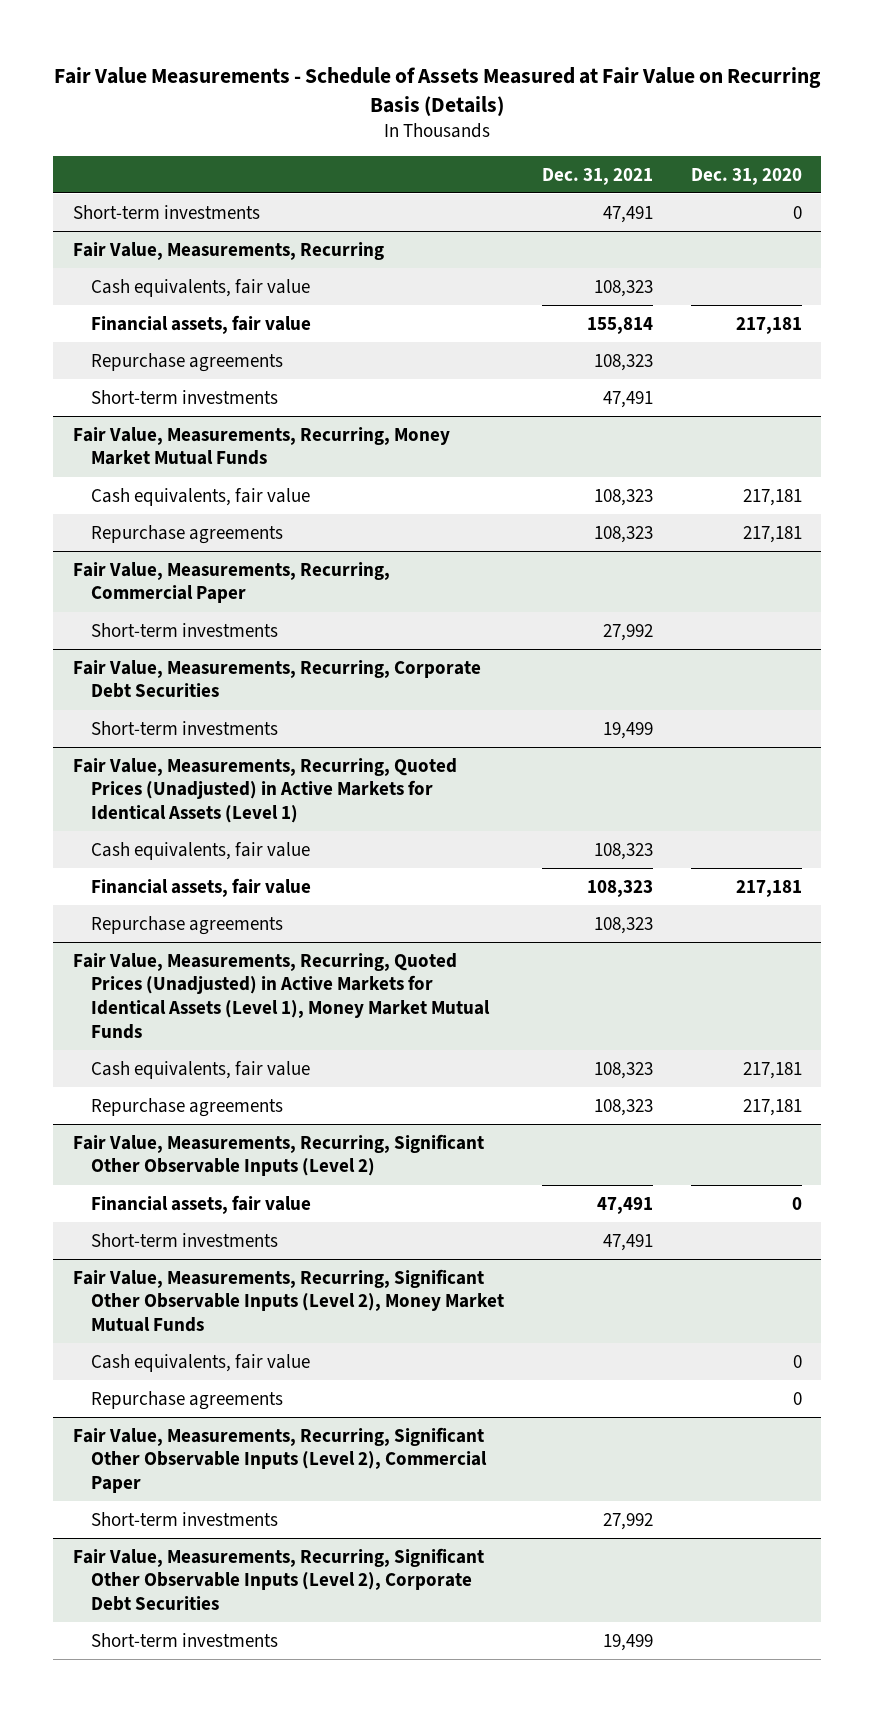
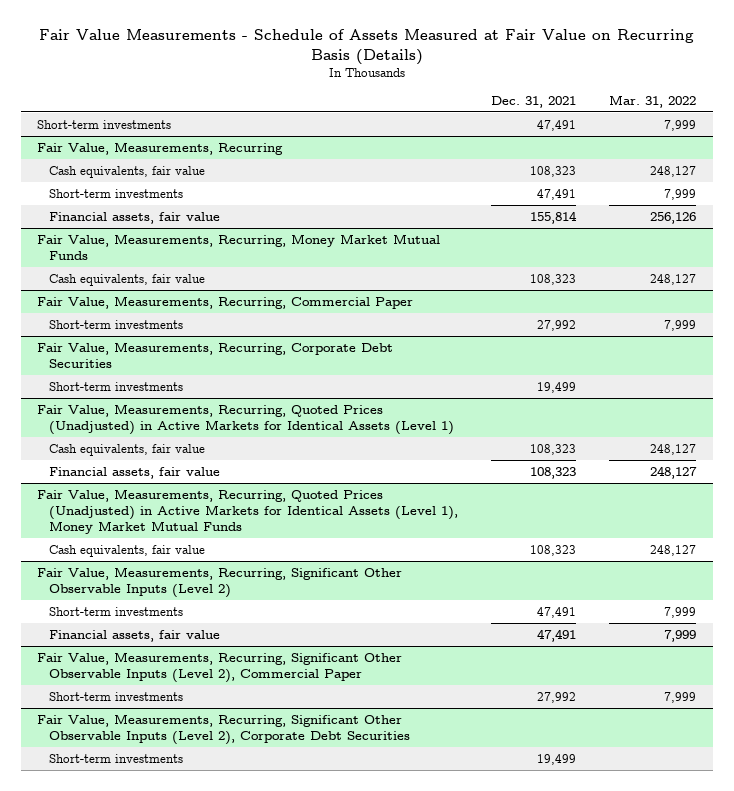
- | Dec. 31, 2021 | Dec. 31, 2020
+ | Dec. 31, 2021 | Mar. 31, 2022
@ Fair Value, Measurements, Recurring
- Repurchase agreements | 108,323 |
moved down: Financial assets, fair value | 155,814 | 256,126
@ Fair Value, Measurements, Recurring, Money Market Mutual Funds
- Repurchase agreements | 108,323 | 217,181
@ Fair Value, Measurements, Recurring, Quoted Prices (Unadjusted) in Active Markets for Identical Assets (Level 1)
- Repurchase agreements | 108,323 |
@ Fair Value, Measurements, Recurring, Quoted Prices (Unadjusted) in Active Markets for Identical Assets (Level 1), Money Market Mutual Funds
- Repurchase agreements | 108,323 | 217,181
- Fair Value, Measurements, Recurring, Significant Other Observable Inputs (Level 2), Money Market Mutual Funds
- Cash equivalents, fair value | | 0
- Repurchase agreements | | 0
@ Fair Value, Measurements, Recurring, Significant Other Observable Inputs (Level 2)
moved down: Financial assets, fair value | 47,491 | 7,999

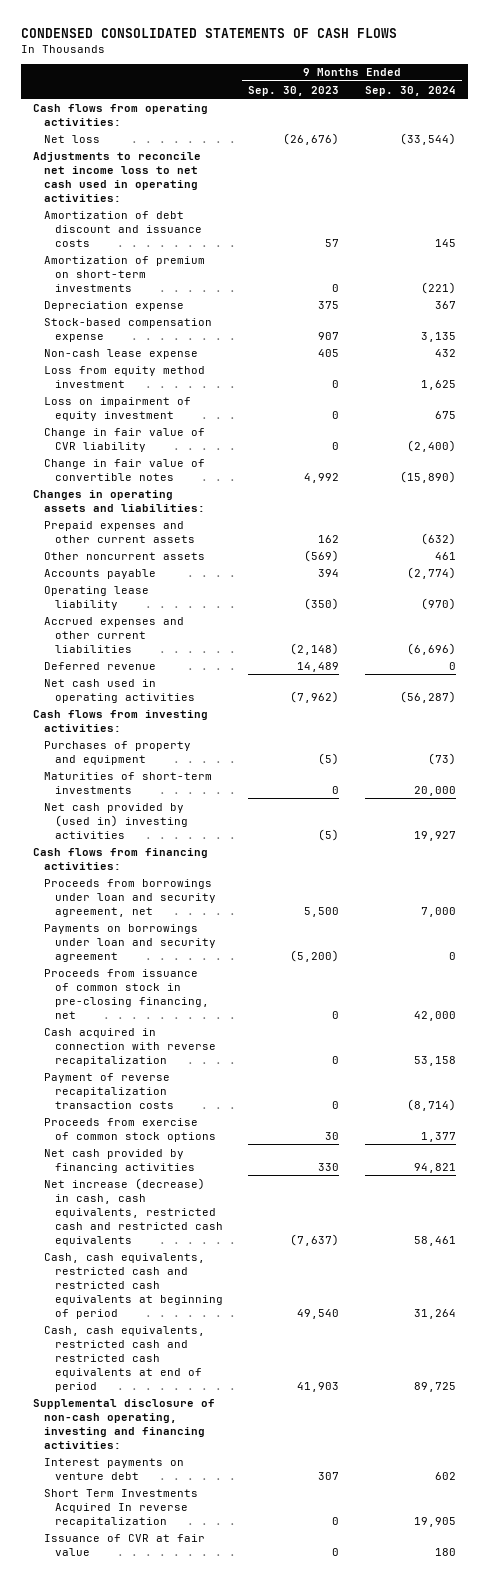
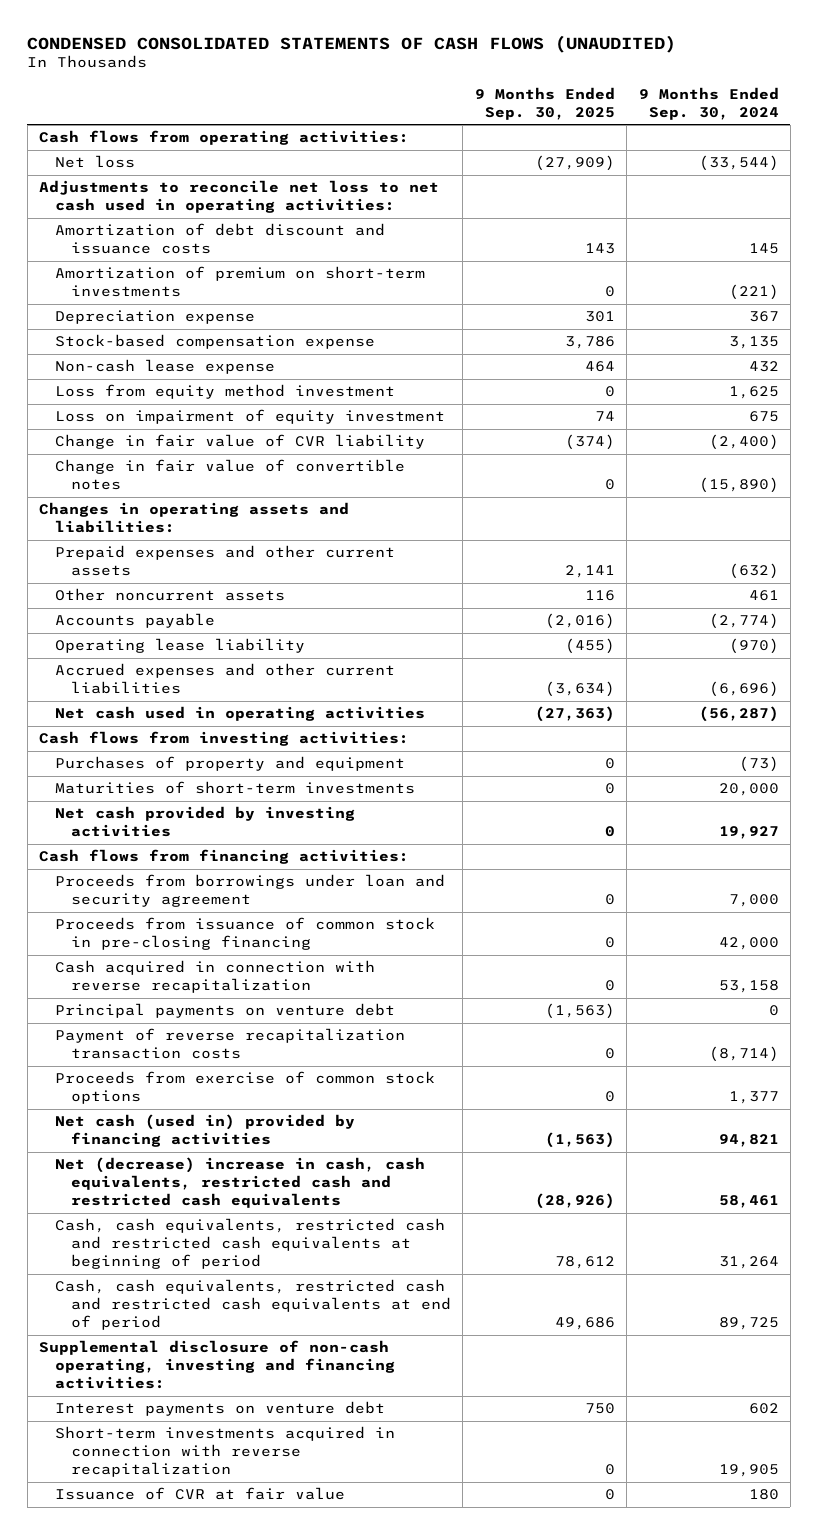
- CONDENSED CONSOLIDATED STATEMENTS OF CASH FLOWS
+ CONDENSED CONSOLIDATED STATEMENTS OF CASH FLOWS (UNAUDITED)
- | 9 Months Ended Sep. 30, 2023 | 9 Months Ended Sep. 30, 2024
+ | 9 Months Ended Sep. 30, 2025 | 9 Months Ended Sep. 30, 2024
- Adjustments to reconcile net income loss to net cash used in operating activities:
+ Adjustments to reconcile net loss to net cash used in operating activities:
- Deferred revenue | 14,489 | 0
- Net cash provided by (used in) investing activities | (5) | 19,927
+ Net cash provided by investing activities | 0 | 19,927
- Proceeds from borrowings under loan and security agreement, net | 5,500 | 7,000
- Payments on borrowings under loan and security agreement | (5,200) | 0
- Proceeds from issuance of common stock in pre-closing financing, net | 0 | 42,000
+ Proceeds from borrowings under loan and security agreement | 0 | 7,000
+ Proceeds from issuance of common stock in pre-closing financing | 0 | 42,000
+ Principal payments on venture debt | (1,563) | 0
- Net cash provided by financing activities | 330 | 94,821
- Net increase (decrease) in cash, cash equivalents, restricted cash and restricted cash equivalents | (7,637) | 58,461
+ Net cash (used in) provided by financing activities | (1,563) | 94,821
+ Net (decrease) increase in cash, cash equivalents, restricted cash and restricted cash equivalents | (28,926) | 58,461
- Short Term Investments Acquired In reverse recapitalization | 0 | 19,905
+ Short-term investments acquired in connection with reverse recapitalization | 0 | 19,905

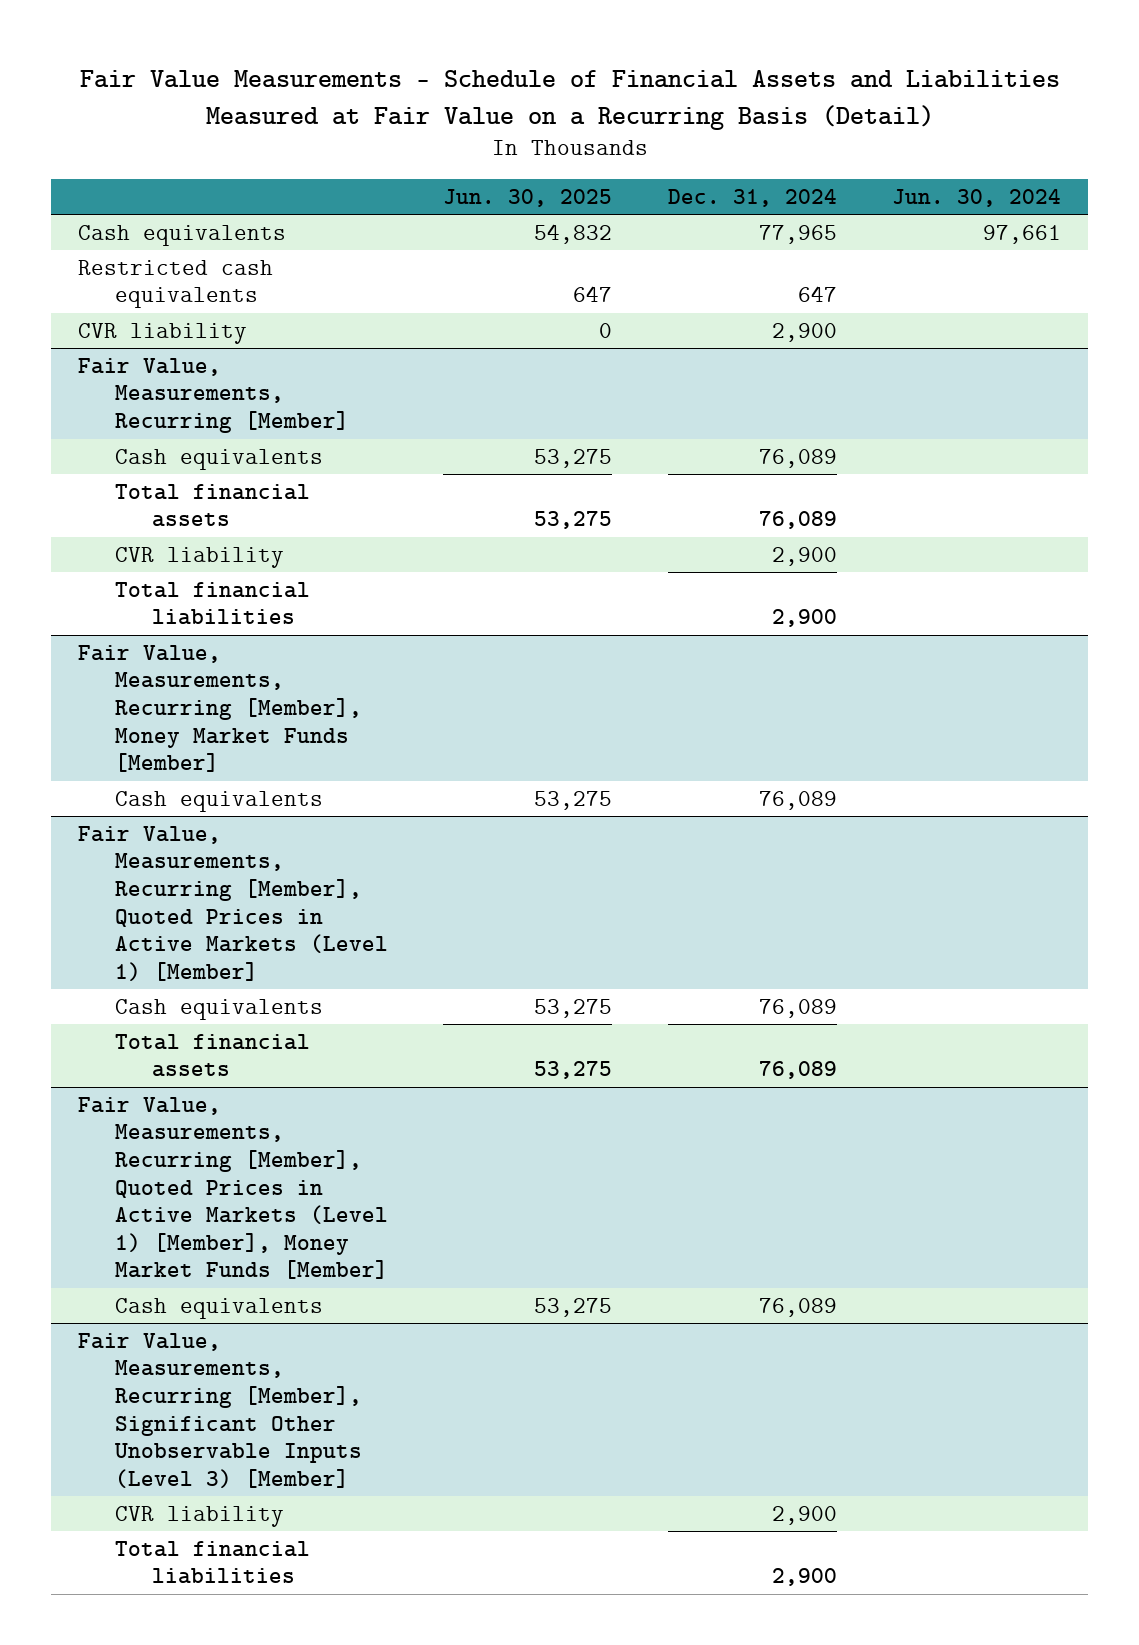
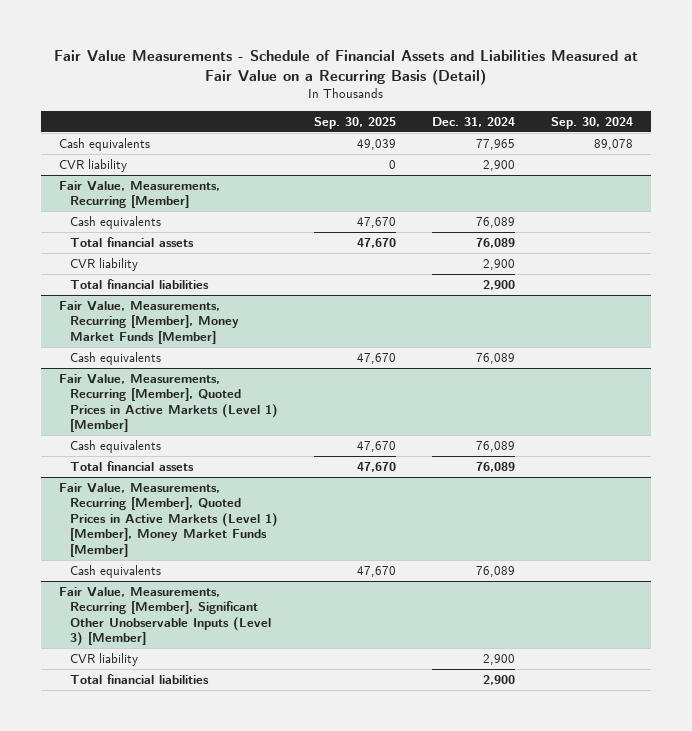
- | Jun. 30, 2025 | Dec. 31, 2024 | Jun. 30, 2024
+ | Sep. 30, 2025 | Dec. 31, 2024 | Sep. 30, 2024
- Restricted cash equivalents | 647 | 647 |

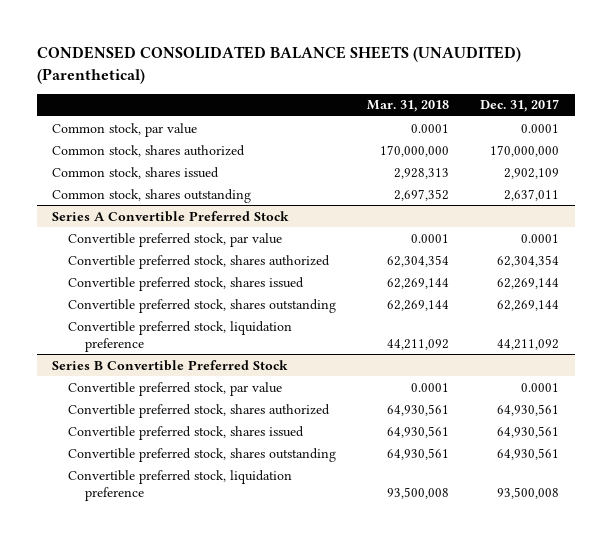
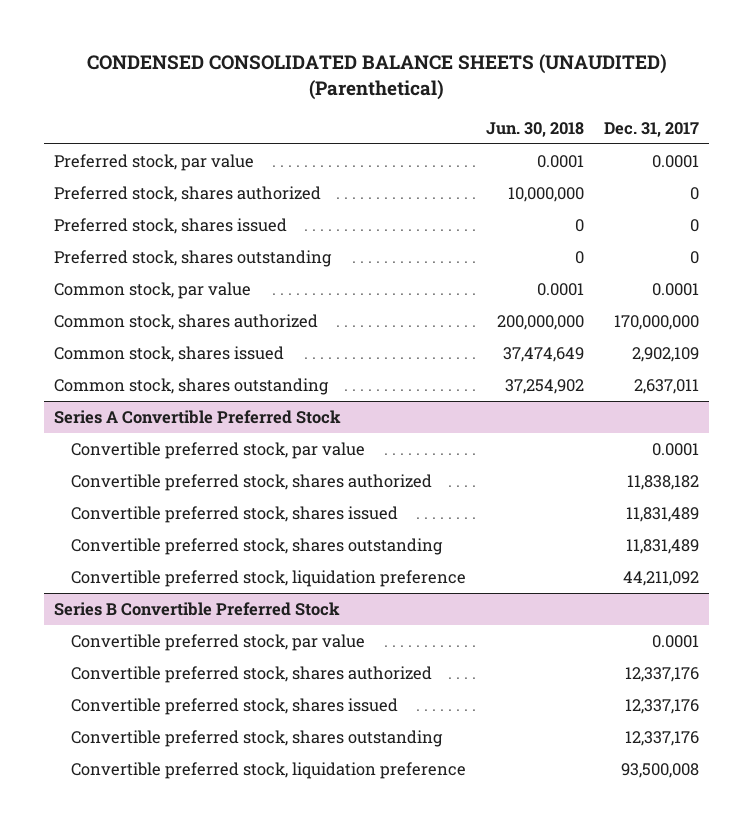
- | Mar. 31, 2018 | Dec. 31, 2017
+ | Jun. 30, 2018 | Dec. 31, 2017
+ Preferred stock, par value | 0.0001 | 0.0001
+ Preferred stock, shares authorized | 10,000,000 | 0
+ Preferred stock, shares issued | 0 | 0
+ Preferred stock, shares outstanding | 0 | 0
@ Series A Convertible Preferred Stock
- Convertible preferred stock, shares authorized | 62,304,354 | 62,304,354
- Convertible preferred stock, shares issued | 62,269,144 | 62,269,144
- Convertible preferred stock, shares outstanding | 62,269,144 | 62,269,144
+ Convertible preferred stock, shares authorized | | 11,838,182
+ Convertible preferred stock, shares issued | | 11,831,489
+ Convertible preferred stock, shares outstanding | | 11,831,489
@ Series B Convertible Preferred Stock
- Convertible preferred stock, shares authorized | 64,930,561 | 64,930,561
- Convertible preferred stock, shares issued | 64,930,561 | 64,930,561
- Convertible preferred stock, shares outstanding | 64,930,561 | 64,930,561
+ Convertible preferred stock, shares authorized | | 12,337,176
+ Convertible preferred stock, shares issued | | 12,337,176
+ Convertible preferred stock, shares outstanding | | 12,337,176

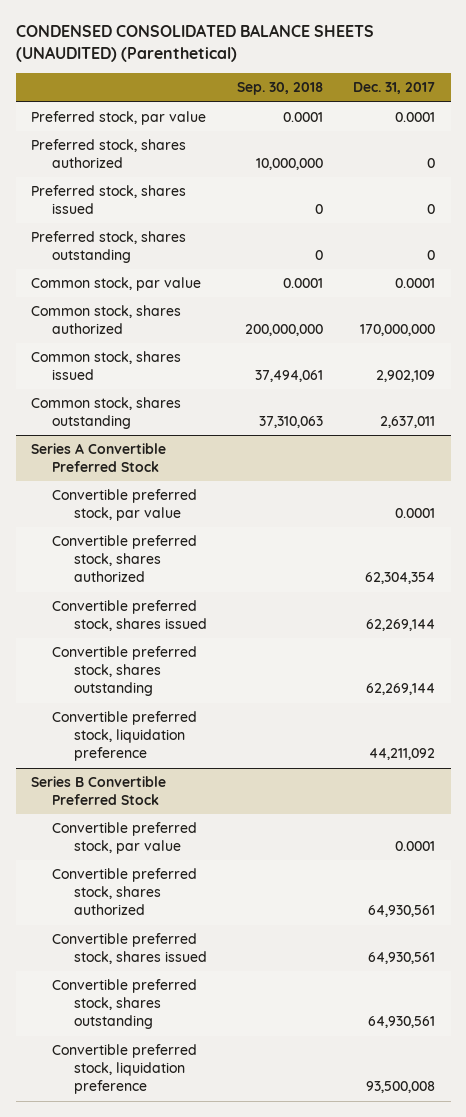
- | Jun. 30, 2018 | Dec. 31, 2017
+ | Sep. 30, 2018 | Dec. 31, 2017
@ Series A Convertible Preferred Stock
- Convertible preferred stock, shares authorized | | 11,838,182
- Convertible preferred stock, shares issued | | 11,831,489
- Convertible preferred stock, shares outstanding | | 11,831,489
+ Convertible preferred stock, shares authorized | | 62,304,354
+ Convertible preferred stock, shares issued | | 62,269,144
+ Convertible preferred stock, shares outstanding | | 62,269,144
@ Series B Convertible Preferred Stock
- Convertible preferred stock, shares authorized | | 12,337,176
- Convertible preferred stock, shares issued | | 12,337,176
- Convertible preferred stock, shares outstanding | | 12,337,176
+ Convertible preferred stock, shares authorized | | 64,930,561
+ Convertible preferred stock, shares issued | | 64,930,561
+ Convertible preferred stock, shares outstanding | | 64,930,561

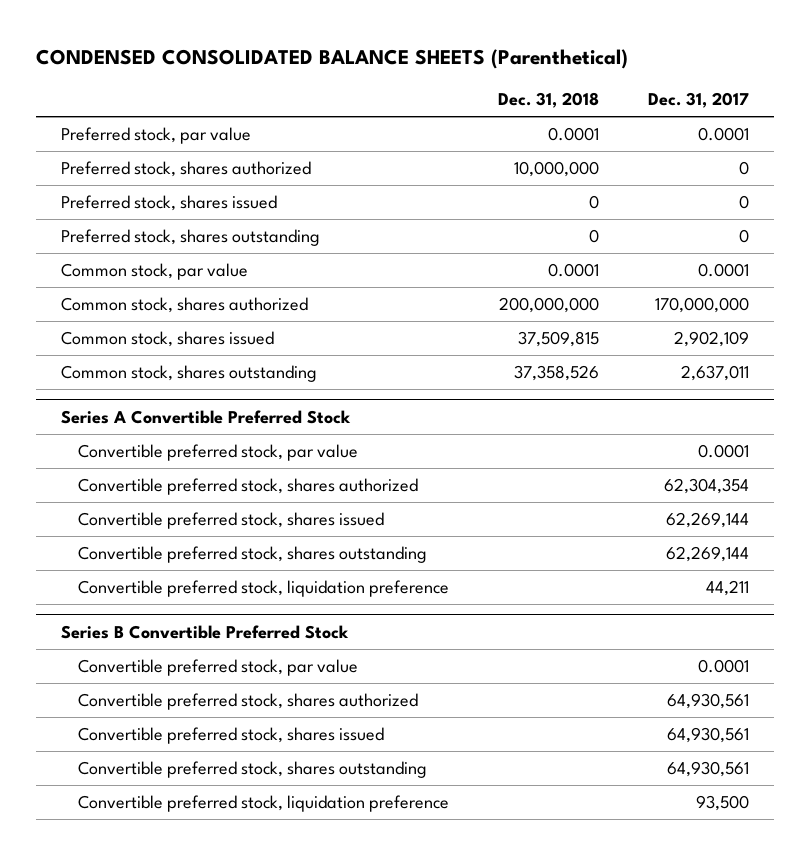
- CONDENSED CONSOLIDATED BALANCE SHEETS (UNAUDITED) (Parenthetical)
+ CONDENSED CONSOLIDATED BALANCE SHEETS (Parenthetical)
- | Sep. 30, 2018 | Dec. 31, 2017
+ | Dec. 31, 2018 | Dec. 31, 2017
@ Series A Convertible Preferred Stock
- Convertible preferred stock, liquidation preference | | 44,211,092
+ Convertible preferred stock, liquidation preference | | 44,211
@ Series B Convertible Preferred Stock
- Convertible preferred stock, liquidation preference | | 93,500,008
+ Convertible preferred stock, liquidation preference | | 93,500

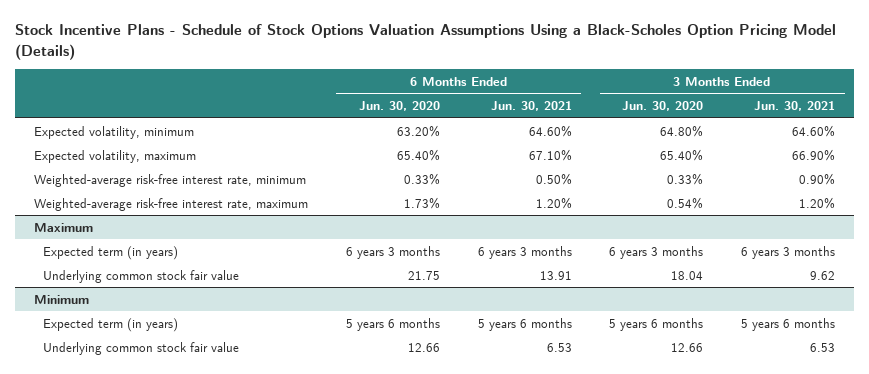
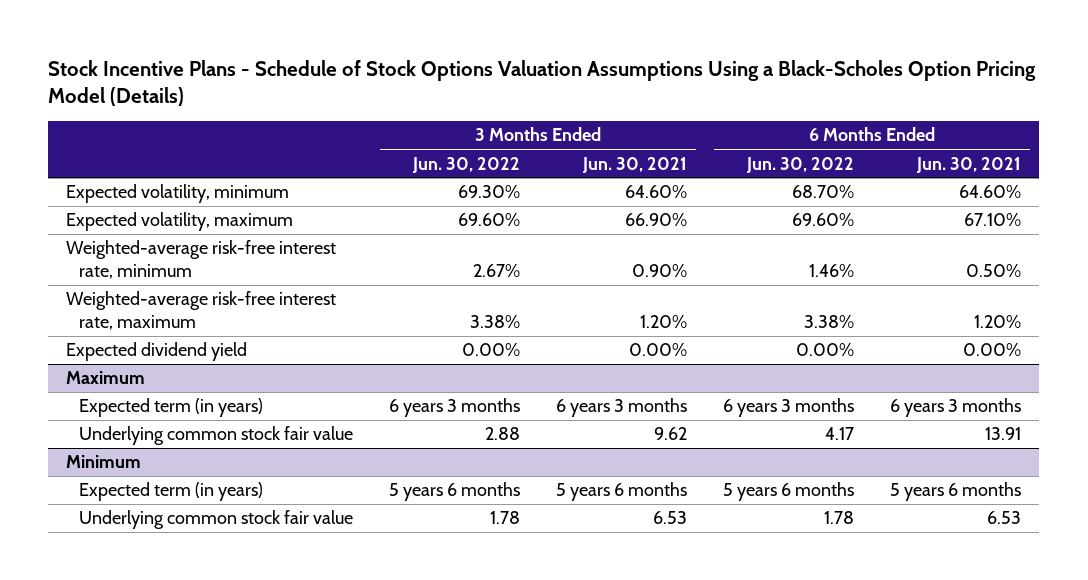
- | 6 Months Ended Jun. 30, 2020 | 6 Months Ended Jun. 30, 2021 | 3 Months Ended Jun. 30, 2020 | 3 Months Ended Jun. 30, 2021
+ | 3 Months Ended Jun. 30, 2022 | 3 Months Ended Jun. 30, 2021 | 6 Months Ended Jun. 30, 2022 | 6 Months Ended Jun. 30, 2021
+ Expected dividend yield | 0.00% | 0.00% | 0.00% | 0.00%

